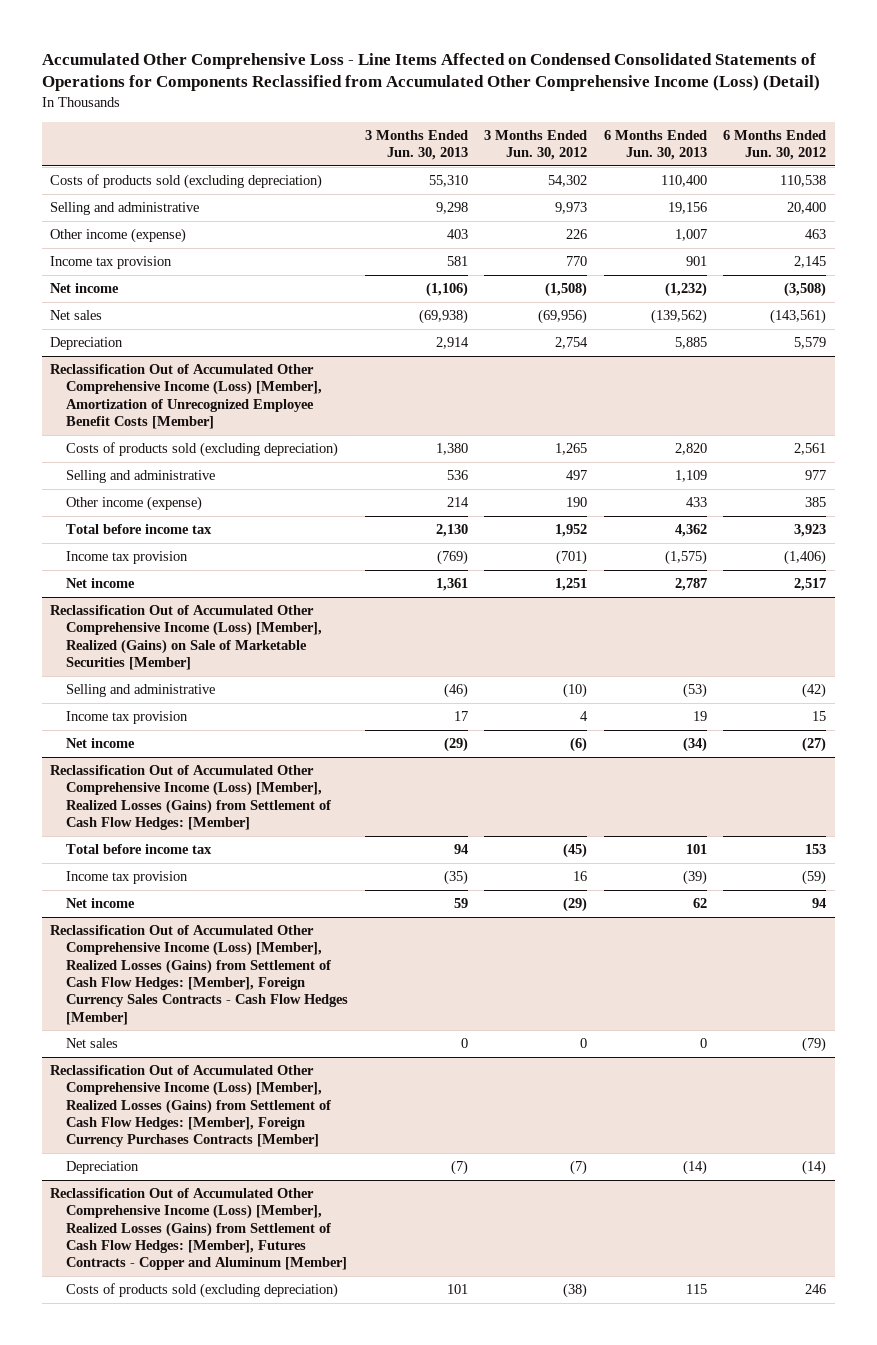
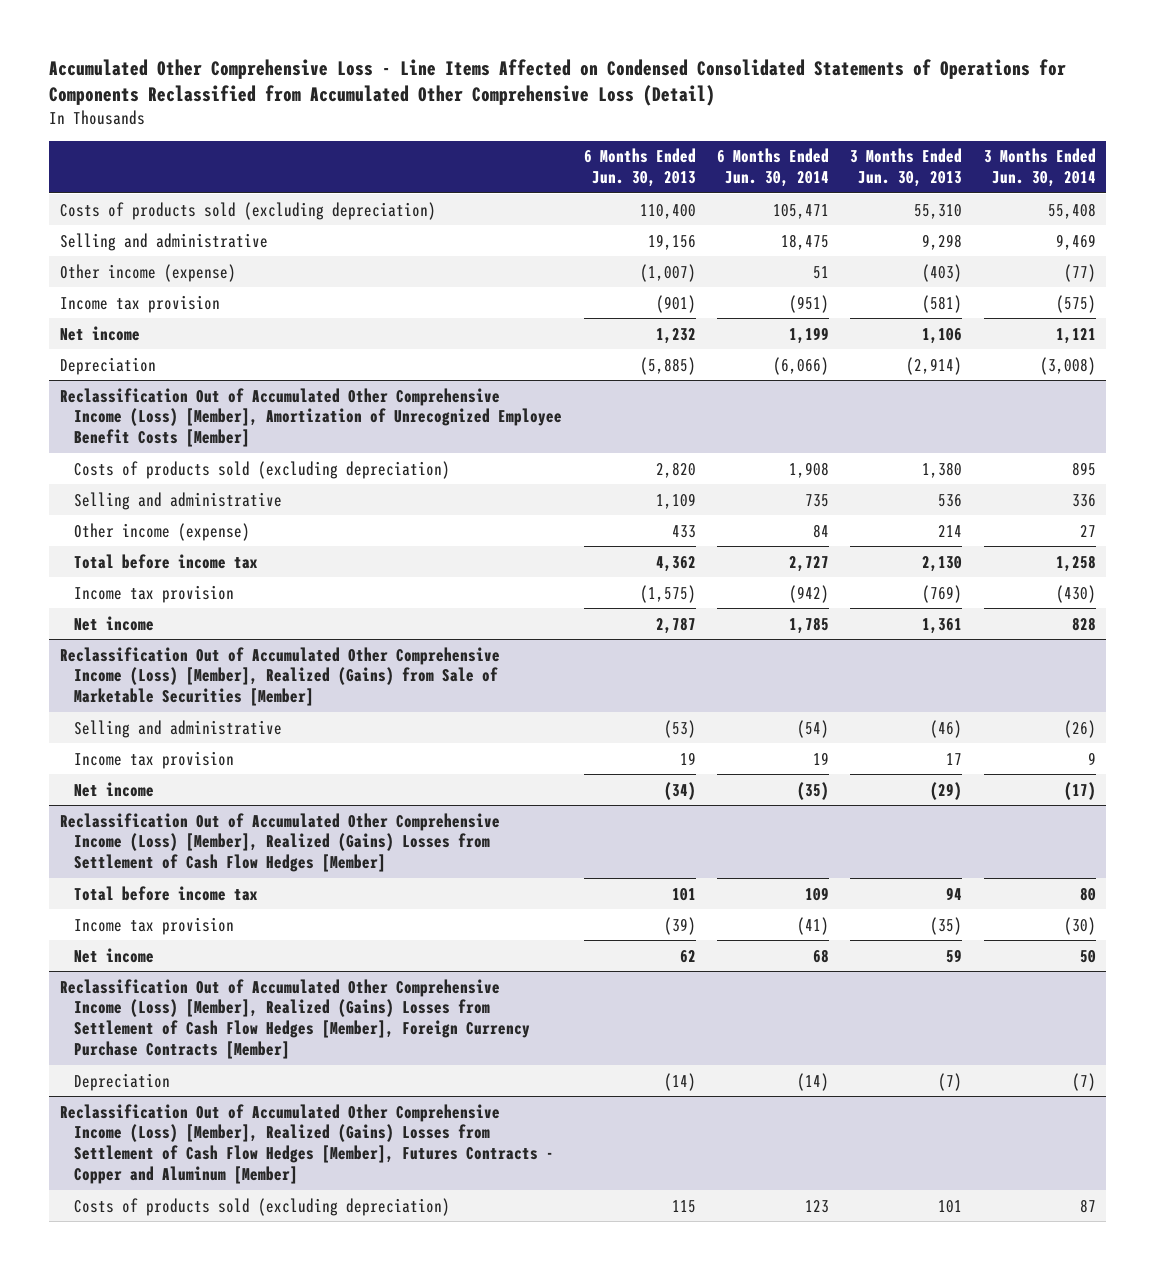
- Accumulated Other Comprehensive Loss - Line Items Affected on Condensed Consolidated Statements of Operations for Components Reclassified from Accumulated Other Comprehensive Income (Loss) (Detail)
+ Accumulated Other Comprehensive Loss - Line Items Affected on Condensed Consolidated Statements of Operations for Components Reclassified from Accumulated Other Comprehensive Loss (Detail)
- | 3 Months Ended Jun. 30, 2013 | 3 Months Ended Jun. 30, 2012 | 6 Months Ended Jun. 30, 2013 | 6 Months Ended Jun. 30, 2012
+ | 6 Months Ended Jun. 30, 2013 | 6 Months Ended Jun. 30, 2014 | 3 Months Ended Jun. 30, 2013 | 3 Months Ended Jun. 30, 2014
- Other income (expense) | 403 | 226 | 1,007 | 463
- Income tax provision | 581 | 770 | 901 | 2,145
- Net income | (1,106) | (1,508) | (1,232) | (3,508)
- Net sales | (69,938) | (69,956) | (139,562) | (143,561)
- Depreciation | 2,914 | 2,754 | 5,885 | 5,579
+ Other income (expense) | (1,007) | 51 | (403) | (77)
+ Income tax provision | (901) | (951) | (581) | (575)
+ Net income | 1,232 | 1,199 | 1,106 | 1,121
+ Depreciation | (5,885) | (6,066) | (2,914) | (3,008)
- Reclassification Out of Accumulated Other Comprehensive Income (Loss) [Member], Realized (Gains) on Sale of Marketable Securities [Member]
+ Reclassification Out of Accumulated Other Comprehensive Income (Loss) [Member], Realized (Gains) from Sale of Marketable Securities [Member]
- Reclassification Out of Accumulated Other Comprehensive Income (Loss) [Member], Realized Losses (Gains) from Settlement of Cash Flow Hedges: [Member]
+ Reclassification Out of Accumulated Other Comprehensive Income (Loss) [Member], Realized (Gains) Losses from Settlement of Cash Flow Hedges [Member]
- Reclassification Out of Accumulated Other Comprehensive Income (Loss) [Member], Realized Losses (Gains) from Settlement of Cash Flow Hedges: [Member], Foreign Currency Sales Contracts - Cash Flow Hedges [Member]
- Net sales | 0 | 0 | 0 | (79)
- Reclassification Out of Accumulated Other Comprehensive Income (Loss) [Member], Realized Losses (Gains) from Settlement of Cash Flow Hedges: [Member], Foreign Currency Purchases Contracts [Member]
+ Reclassification Out of Accumulated Other Comprehensive Income (Loss) [Member], Realized (Gains) Losses from Settlement of Cash Flow Hedges [Member], Foreign Currency Purchase Contracts [Member]
- Reclassification Out of Accumulated Other Comprehensive Income (Loss) [Member], Realized Losses (Gains) from Settlement of Cash Flow Hedges: [Member], Futures Contracts - Copper and Aluminum [Member]
+ Reclassification Out of Accumulated Other Comprehensive Income (Loss) [Member], Realized (Gains) Losses from Settlement of Cash Flow Hedges [Member], Futures Contracts - Copper and Aluminum [Member]

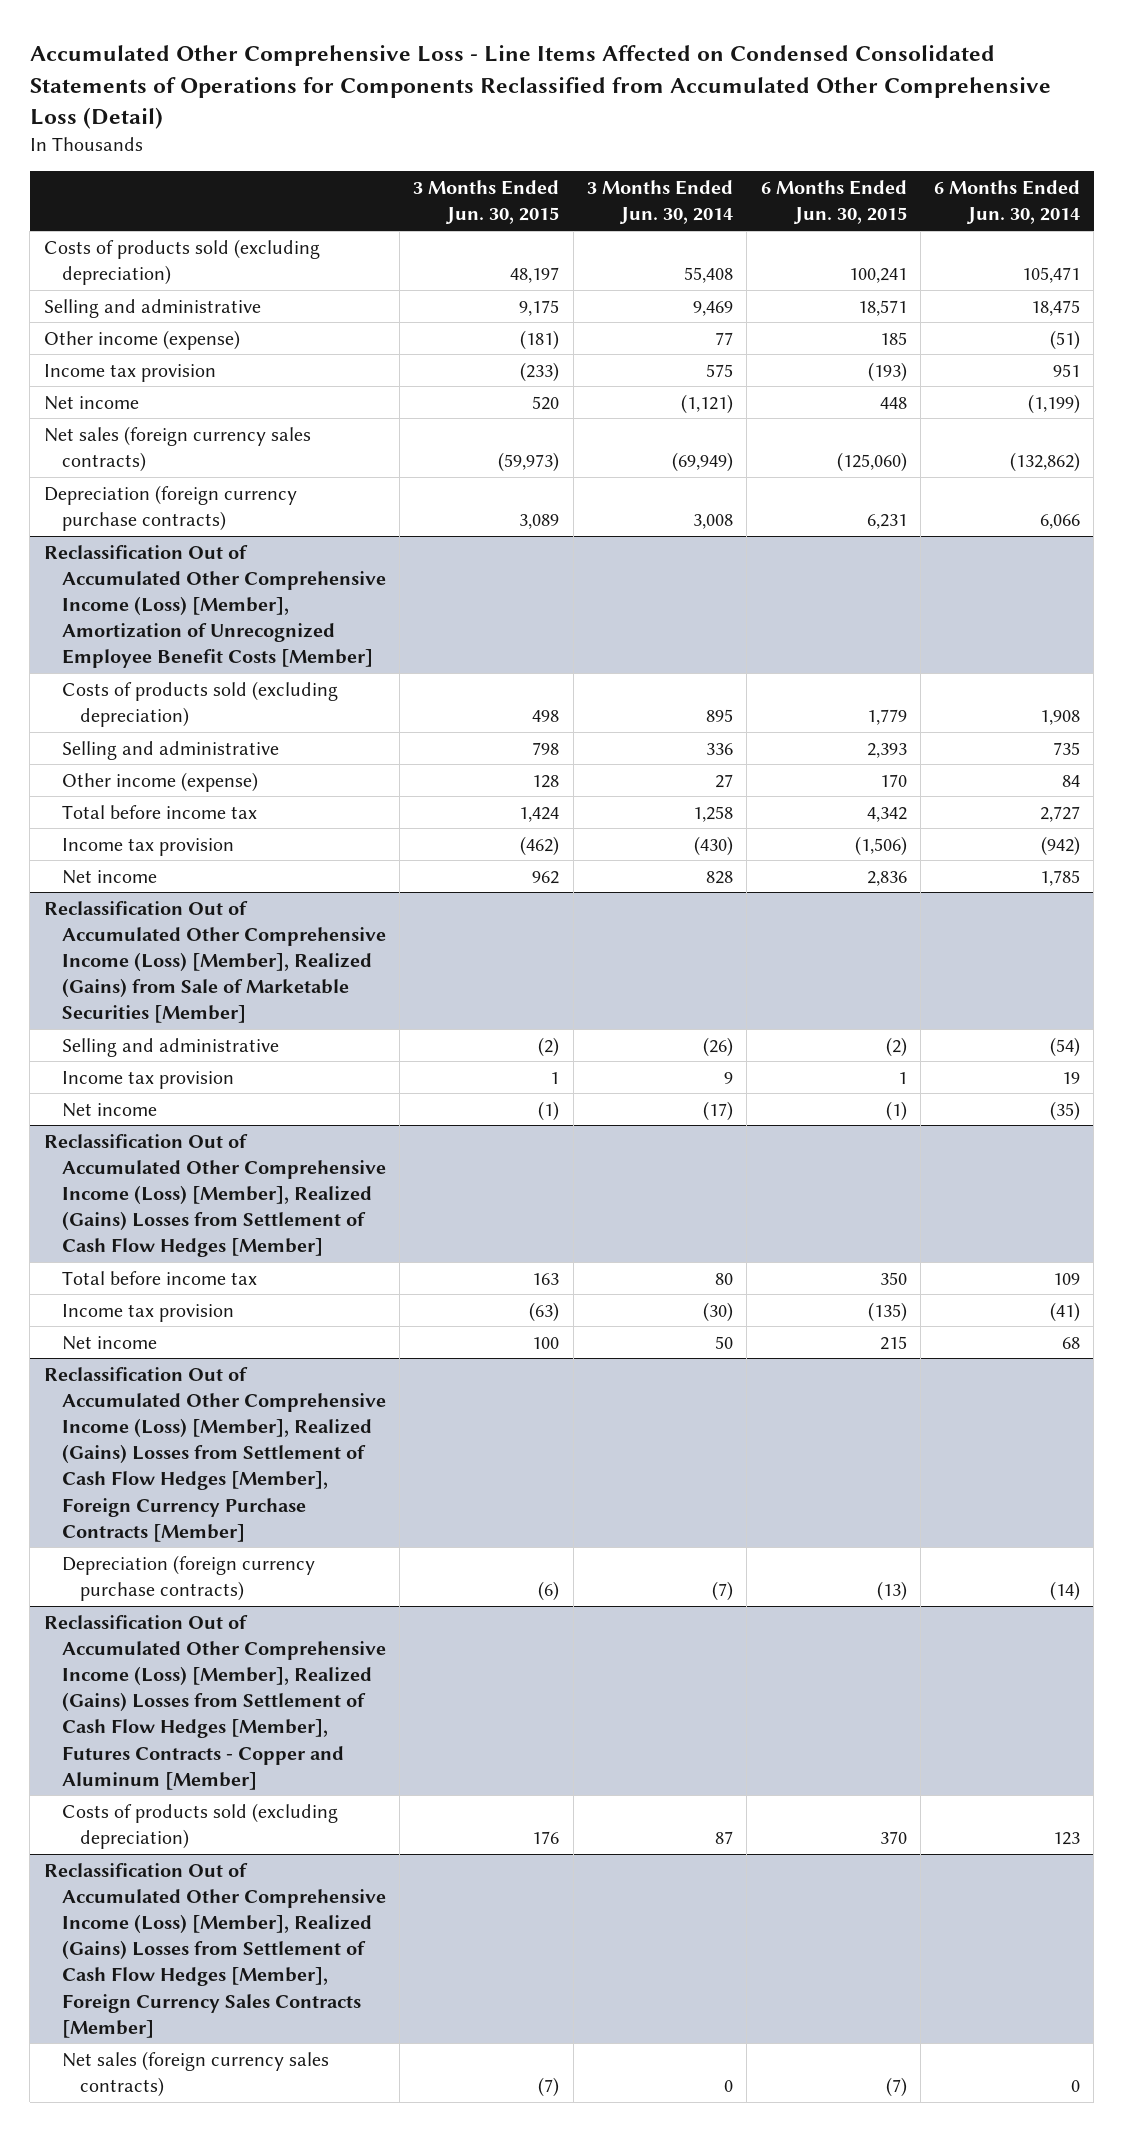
- | 6 Months Ended Jun. 30, 2013 | 6 Months Ended Jun. 30, 2014 | 3 Months Ended Jun. 30, 2013 | 3 Months Ended Jun. 30, 2014
+ | 3 Months Ended Jun. 30, 2015 | 3 Months Ended Jun. 30, 2014 | 6 Months Ended Jun. 30, 2015 | 6 Months Ended Jun. 30, 2014
- Other income (expense) | (1,007) | 51 | (403) | (77)
- Income tax provision | (901) | (951) | (581) | (575)
- Net income | 1,232 | 1,199 | 1,106 | 1,121
- Depreciation | (5,885) | (6,066) | (2,914) | (3,008)
+ Other income (expense) | (181) | 77 | 185 | (51)
+ Income tax provision | (233) | 575 | (193) | 951
+ Net income | 520 | (1,121) | 448 | (1,199)
+ Net sales (foreign currency sales contracts) | (59,973) | (69,949) | (125,060) | (132,862)
+ Depreciation (foreign currency purchase contracts) | 3,089 | 3,008 | 6,231 | 6,066
@ Reclassification Out of Accumulated Other Comprehensive Income (Loss) [Member], Realized (Gains) Losses from Settlement of Cash Flow Hedges [Member], Foreign Currency Purchase Contracts [Member]
- Depreciation | (14) | (14) | (7) | (7)
+ Depreciation (foreign currency purchase contracts) | (6) | (7) | (13) | (14)
+ Reclassification Out of Accumulated Other Comprehensive Income (Loss) [Member], Realized (Gains) Losses from Settlement of Cash Flow Hedges [Member], Foreign Currency Sales Contracts [Member]
+ Net sales (foreign currency sales contracts) | (7) | 0 | (7) | 0

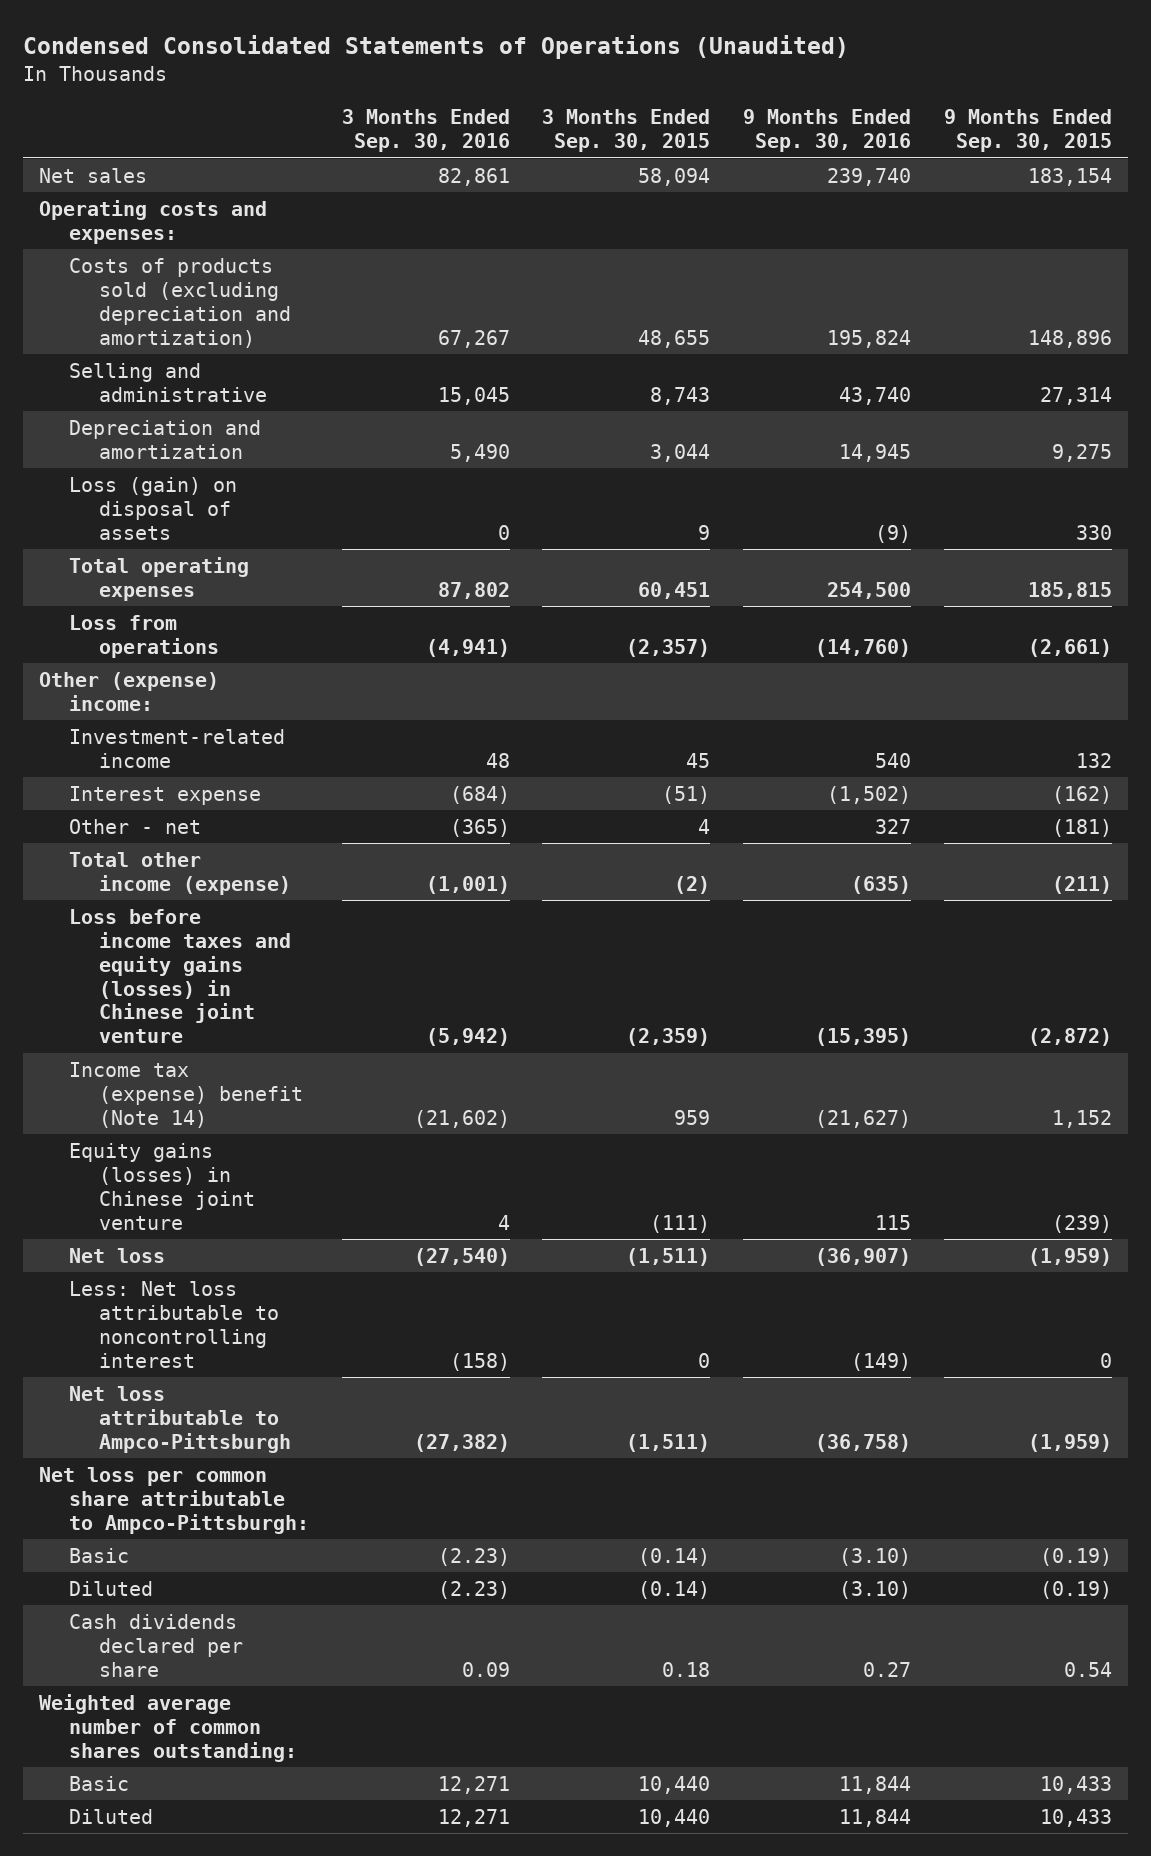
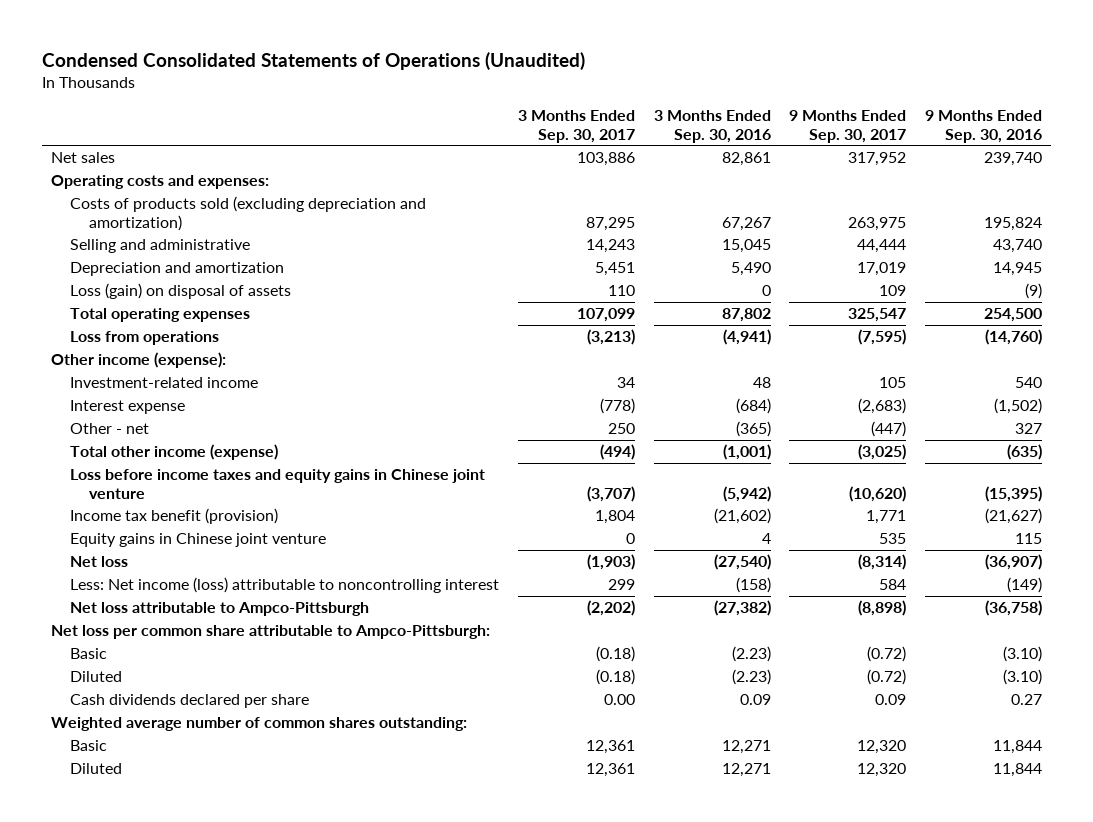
- | 3 Months Ended Sep. 30, 2016 | 3 Months Ended Sep. 30, 2015 | 9 Months Ended Sep. 30, 2016 | 9 Months Ended Sep. 30, 2015
+ | 3 Months Ended Sep. 30, 2017 | 3 Months Ended Sep. 30, 2016 | 9 Months Ended Sep. 30, 2017 | 9 Months Ended Sep. 30, 2016
- Other (expense) income:
+ Other income (expense):
- Loss before income taxes and equity gains (losses) in Chinese joint venture | (5,942) | (2,359) | (15,395) | (2,872)
- Income tax (expense) benefit (Note 14) | (21,602) | 959 | (21,627) | 1,152
- Equity gains (losses) in Chinese joint venture | 4 | (111) | 115 | (239)
+ Loss before income taxes and equity gains in Chinese joint venture | (3,707) | (5,942) | (10,620) | (15,395)
+ Income tax benefit (provision) | 1,804 | (21,602) | 1,771 | (21,627)
+ Equity gains in Chinese joint venture | 0 | 4 | 535 | 115
- Less: Net loss attributable to noncontrolling interest | (158) | 0 | (149) | 0
+ Less: Net income (loss) attributable to noncontrolling interest | 299 | (158) | 584 | (149)

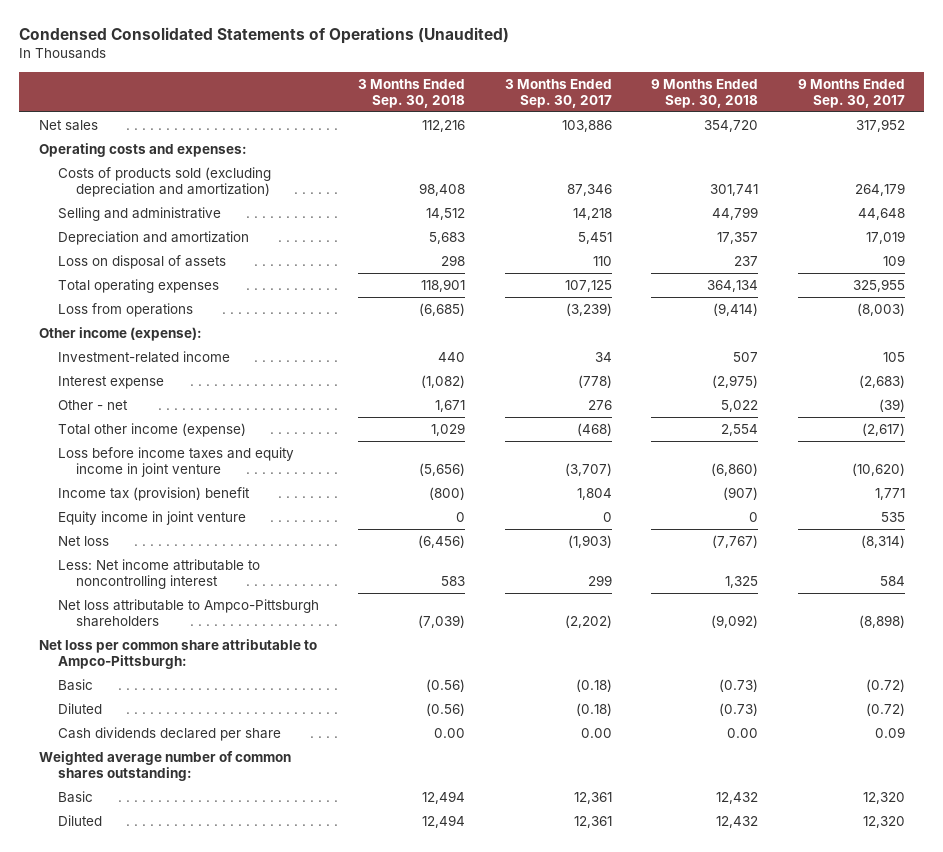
- | 3 Months Ended Sep. 30, 2017 | 3 Months Ended Sep. 30, 2016 | 9 Months Ended Sep. 30, 2017 | 9 Months Ended Sep. 30, 2016
+ | 3 Months Ended Sep. 30, 2018 | 3 Months Ended Sep. 30, 2017 | 9 Months Ended Sep. 30, 2018 | 9 Months Ended Sep. 30, 2017
- Costs of products sold (excluding depreciation and amortization) | 87,295 | 67,267 | 263,975 | 195,824
- Selling and administrative | 14,243 | 15,045 | 44,444 | 43,740
+ Costs of products sold (excluding depreciation and amortization) | 98,408 | 87,346 | 301,741 | 264,179
+ Selling and administrative | 14,512 | 14,218 | 44,799 | 44,648
- Loss (gain) on disposal of assets | 110 | 0 | 109 | (9)
- Total operating expenses | 107,099 | 87,802 | 325,547 | 254,500
- Loss from operations | (3,213) | (4,941) | (7,595) | (14,760)
+ Loss on disposal of assets | 298 | 110 | 237 | 109
+ Total operating expenses | 118,901 | 107,125 | 364,134 | 325,955
+ Loss from operations | (6,685) | (3,239) | (9,414) | (8,003)
- Other - net | 250 | (365) | (447) | 327
- Total other income (expense) | (494) | (1,001) | (3,025) | (635)
- Loss before income taxes and equity gains in Chinese joint venture | (3,707) | (5,942) | (10,620) | (15,395)
- Income tax benefit (provision) | 1,804 | (21,602) | 1,771 | (21,627)
- Equity gains in Chinese joint venture | 0 | 4 | 535 | 115
+ Other - net | 1,671 | 276 | 5,022 | (39)
+ Total other income (expense) | 1,029 | (468) | 2,554 | (2,617)
+ Loss before income taxes and equity income in joint venture | (5,656) | (3,707) | (6,860) | (10,620)
+ Income tax (provision) benefit | (800) | 1,804 | (907) | 1,771
+ Equity income in joint venture | 0 | 0 | 0 | 535
- Less: Net income (loss) attributable to noncontrolling interest | 299 | (158) | 584 | (149)
- Net loss attributable to Ampco-Pittsburgh | (2,202) | (27,382) | (8,898) | (36,758)
+ Less: Net income attributable to noncontrolling interest | 583 | 299 | 1,325 | 584
+ Net loss attributable to Ampco-Pittsburgh shareholders | (7,039) | (2,202) | (9,092) | (8,898)

